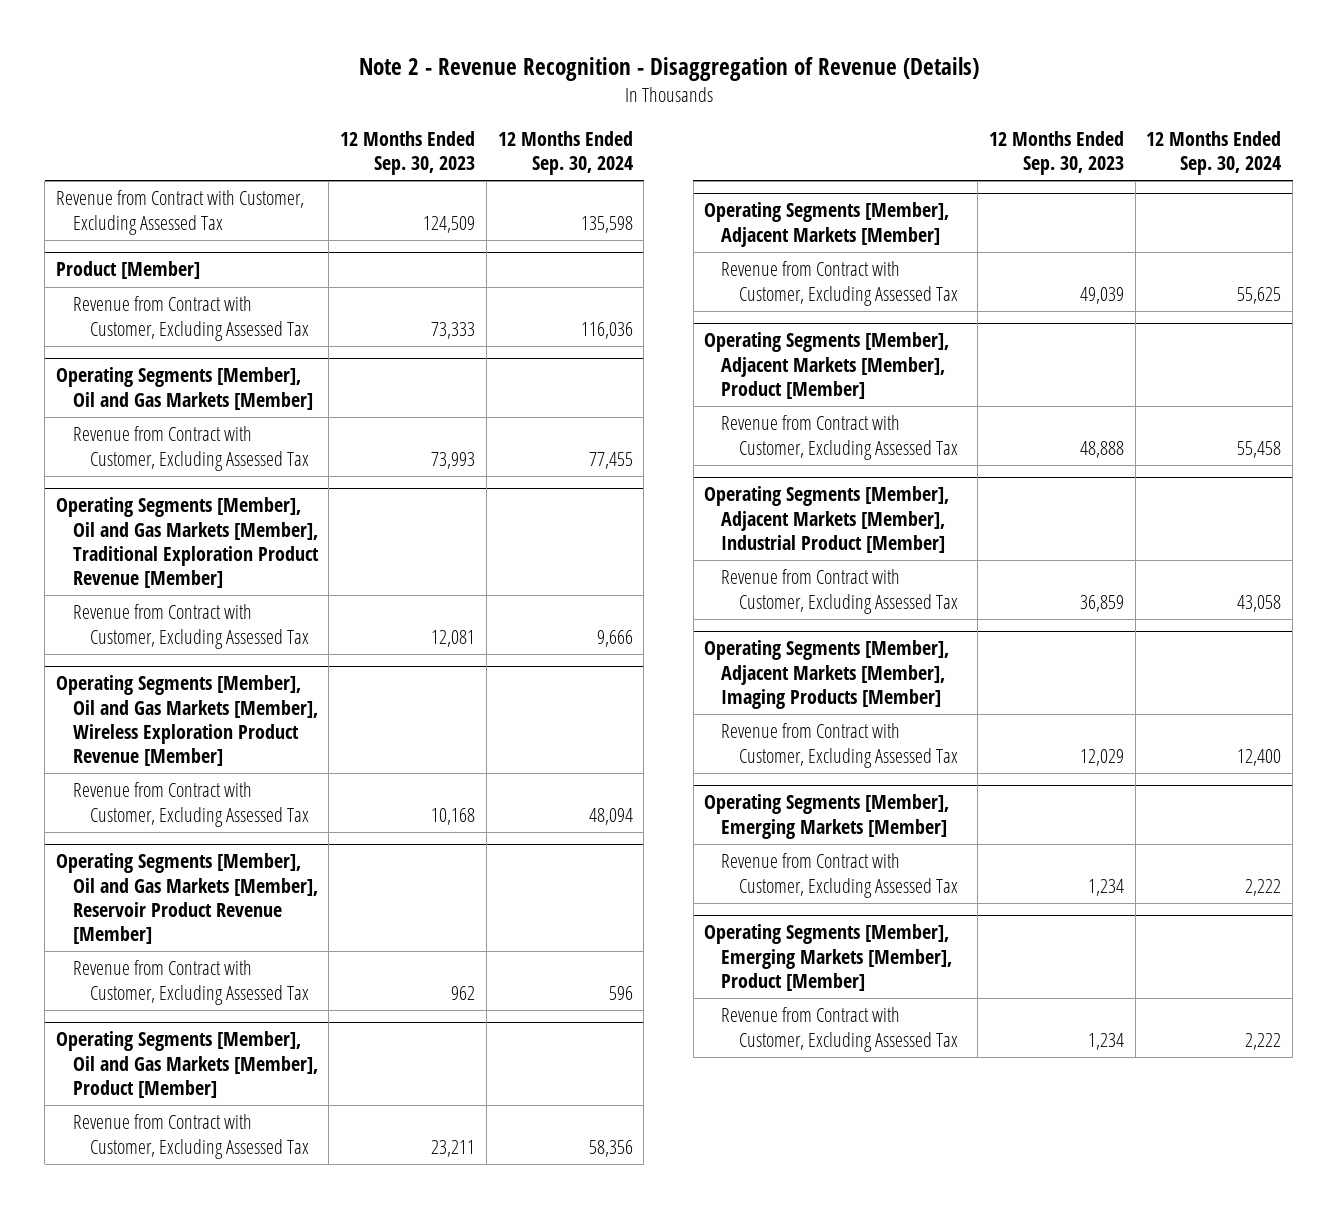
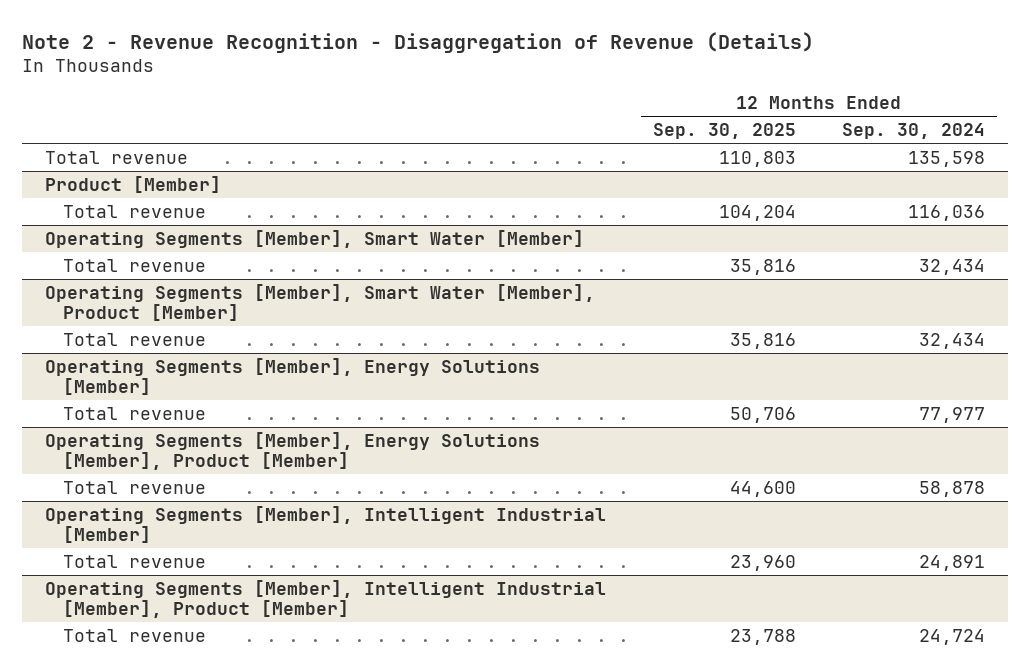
- | 12 Months Ended Sep. 30, 2023 | 12 Months Ended Sep. 30, 2024
+ | 12 Months Ended Sep. 30, 2025 | 12 Months Ended Sep. 30, 2024
- Revenue from Contract with Customer, Excluding Assessed Tax | 124,509 | 135,598
+ Total revenue | 110,803 | 135,598
@ Product [Member]
- Revenue from Contract with Customer, Excluding Assessed Tax | 73,333 | 116,036
- Operating Segments [Member], Oil and Gas Markets [Member]
- Revenue from Contract with Customer, Excluding Assessed Tax | 73,993 | 77,455
- Operating Segments [Member], Oil and Gas Markets [Member], Traditional Exploration Product Revenue [Member]
- Revenue from Contract with Customer, Excluding Assessed Tax | 12,081 | 9,666
- Operating Segments [Member], Oil and Gas Markets [Member], Wireless Exploration Product Revenue [Member]
- Revenue from Contract with Customer, Excluding Assessed Tax | 10,168 | 48,094
- Operating Segments [Member], Oil and Gas Markets [Member], Reservoir Product Revenue [Member]
- Revenue from Contract with Customer, Excluding Assessed Tax | 962 | 596
- Operating Segments [Member], Oil and Gas Markets [Member], Product [Member]
- Revenue from Contract with Customer, Excluding Assessed Tax | 23,211 | 58,356
- Operating Segments [Member], Adjacent Markets [Member]
- Revenue from Contract with Customer, Excluding Assessed Tax | 49,039 | 55,625
- Operating Segments [Member], Adjacent Markets [Member], Product [Member]
- Revenue from Contract with Customer, Excluding Assessed Tax | 48,888 | 55,458
- Operating Segments [Member], Adjacent Markets [Member], Industrial Product [Member]
- Revenue from Contract with Customer, Excluding Assessed Tax | 36,859 | 43,058
- Operating Segments [Member], Adjacent Markets [Member], Imaging Products [Member]
- Revenue from Contract with Customer, Excluding Assessed Tax | 12,029 | 12,400
- Operating Segments [Member], Emerging Markets [Member]
- Revenue from Contract with Customer, Excluding Assessed Tax | 1,234 | 2,222
- Operating Segments [Member], Emerging Markets [Member], Product [Member]
- Revenue from Contract with Customer, Excluding Assessed Tax | 1,234 | 2,222
@ Product [Member]
+ Total revenue | 104,204 | 116,036
+ Operating Segments [Member], Smart Water [Member]
+ Total revenue | 35,816 | 32,434
+ Operating Segments [Member], Smart Water [Member], Product [Member]
+ Total revenue | 35,816 | 32,434
+ Operating Segments [Member], Energy Solutions [Member]
+ Total revenue | 50,706 | 77,977
+ Operating Segments [Member], Energy Solutions [Member], Product [Member]
+ Total revenue | 44,600 | 58,878
+ Operating Segments [Member], Intelligent Industrial [Member]
+ Total revenue | 23,960 | 24,891
+ Operating Segments [Member], Intelligent Industrial [Member], Product [Member]
+ Total revenue | 23,788 | 24,724

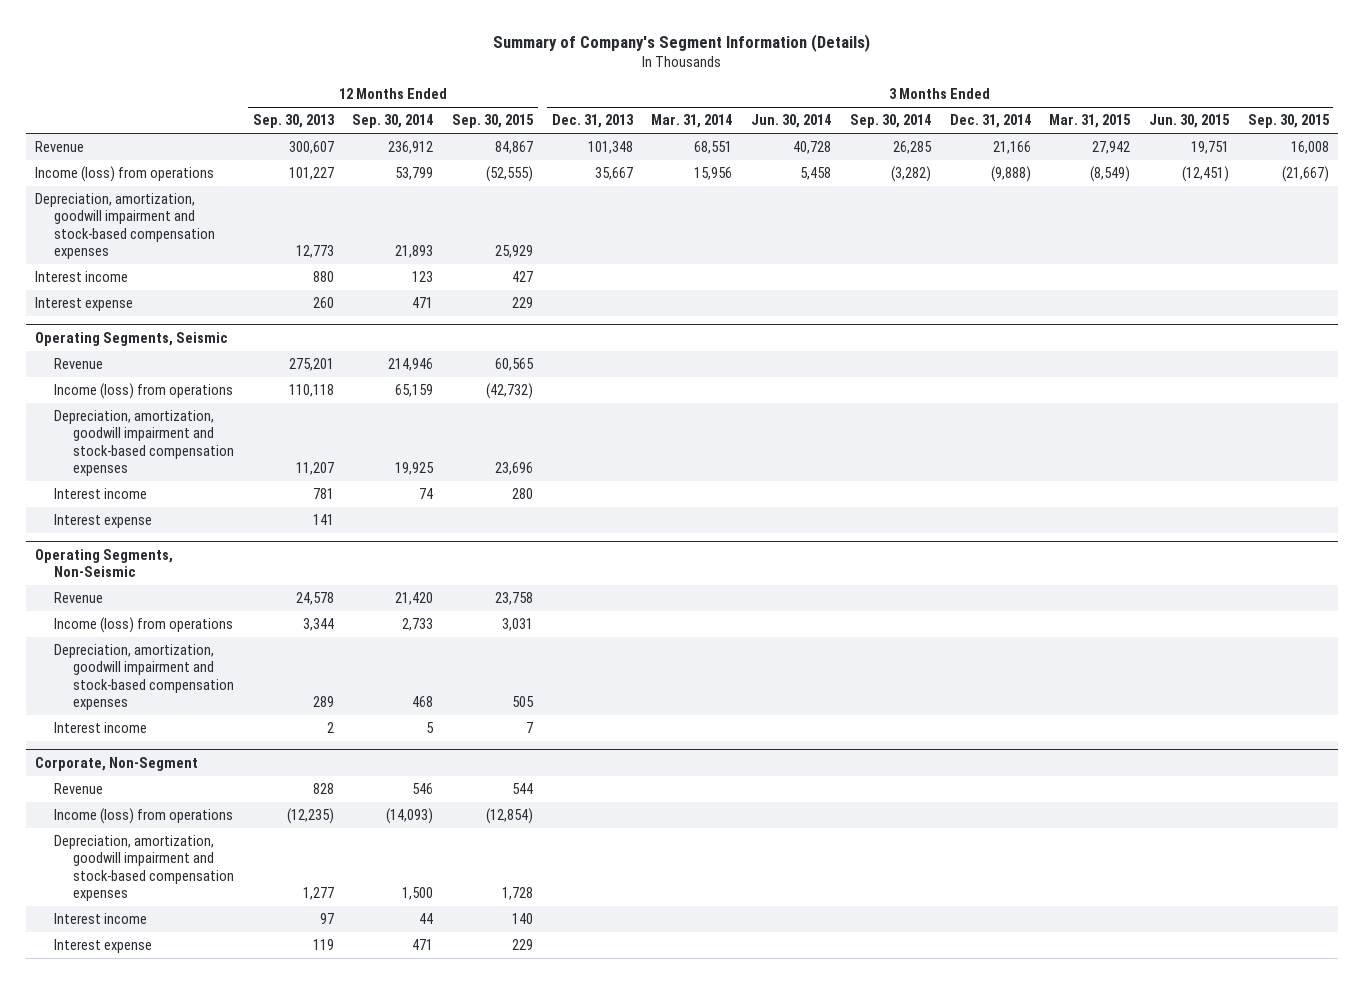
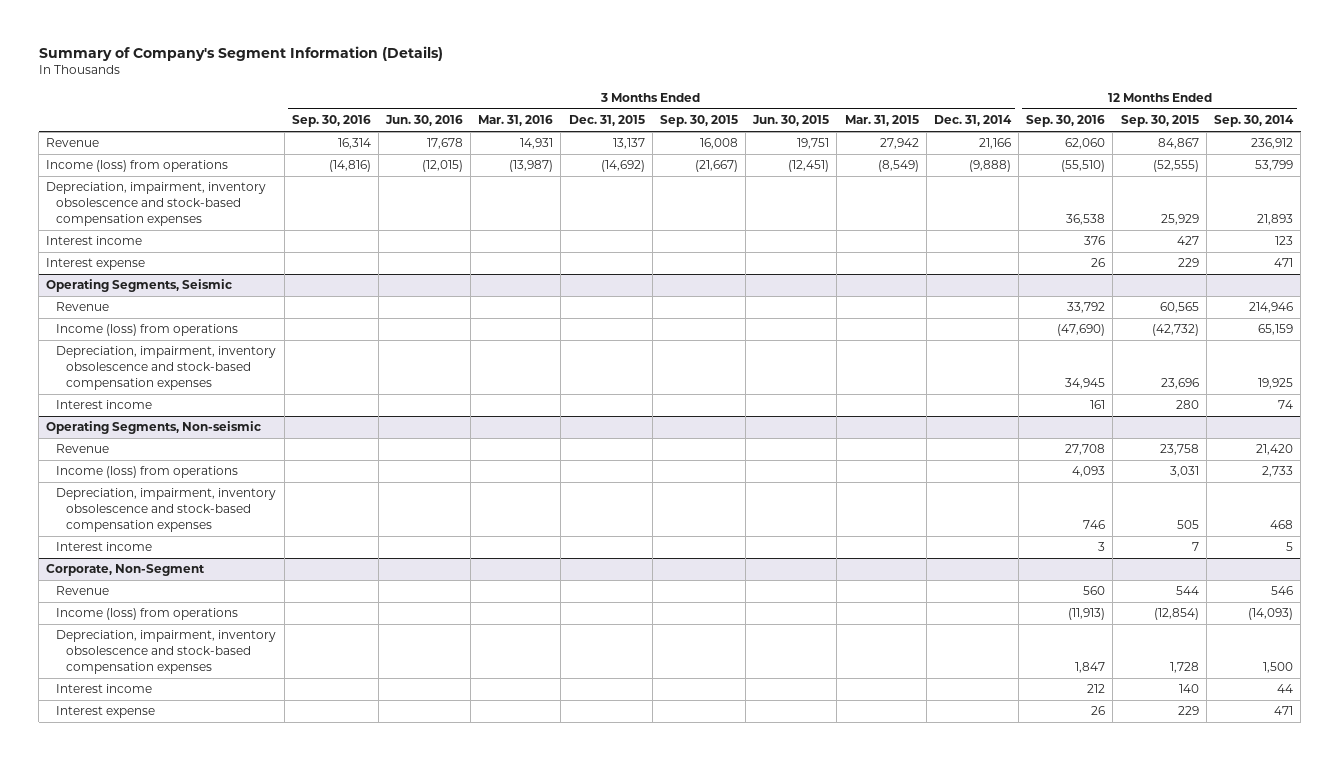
- | 12 Months Ended Sep. 30, 2013 | 12 Months Ended Sep. 30, 2014 | 12 Months Ended Sep. 30, 2015 | 3 Months Ended Dec. 31, 2013 | 3 Months Ended Mar. 31, 2014 | 3 Months Ended Jun. 30, 2014 | 3 Months Ended Sep. 30, 2014 | 3 Months Ended Dec. 31, 2014 | 3 Months Ended Mar. 31, 2015 | 3 Months Ended Jun. 30, 2015 | 3 Months Ended Sep. 30, 2015
+ | 3 Months Ended Sep. 30, 2016 | 3 Months Ended Jun. 30, 2016 | 3 Months Ended Mar. 31, 2016 | 3 Months Ended Dec. 31, 2015 | 3 Months Ended Sep. 30, 2015 | 3 Months Ended Jun. 30, 2015 | 3 Months Ended Mar. 31, 2015 | 3 Months Ended Dec. 31, 2014 | 12 Months Ended Sep. 30, 2016 | 12 Months Ended Sep. 30, 2015 | 12 Months Ended Sep. 30, 2014
- Depreciation, amortization, goodwill impairment and stock-based compensation expenses | 12,773 | 21,893 | 25,929 | | | | | | | |
+ Depreciation, impairment, inventory obsolescence and stock-based compensation expenses | | | | | | | | | 36,538 | 25,929 | 21,893
@ Operating Segments, Seismic
- Depreciation, amortization, goodwill impairment and stock-based compensation expenses | 11,207 | 19,925 | 23,696 | | | | | | | |
+ Depreciation, impairment, inventory obsolescence and stock-based compensation expenses | | | | | | | | | 34,945 | 23,696 | 19,925
- Interest expense | 141 | | | | | | | | | |
- Operating Segments, Non-Seismic
+ Operating Segments, Non-seismic
- Depreciation, amortization, goodwill impairment and stock-based compensation expenses | 289 | 468 | 505 | | | | | | | |
+ Depreciation, impairment, inventory obsolescence and stock-based compensation expenses | | | | | | | | | 746 | 505 | 468
@ Corporate, Non-Segment
- Depreciation, amortization, goodwill impairment and stock-based compensation expenses | 1,277 | 1,500 | 1,728 | | | | | | | |
+ Depreciation, impairment, inventory obsolescence and stock-based compensation expenses | | | | | | | | | 1,847 | 1,728 | 1,500

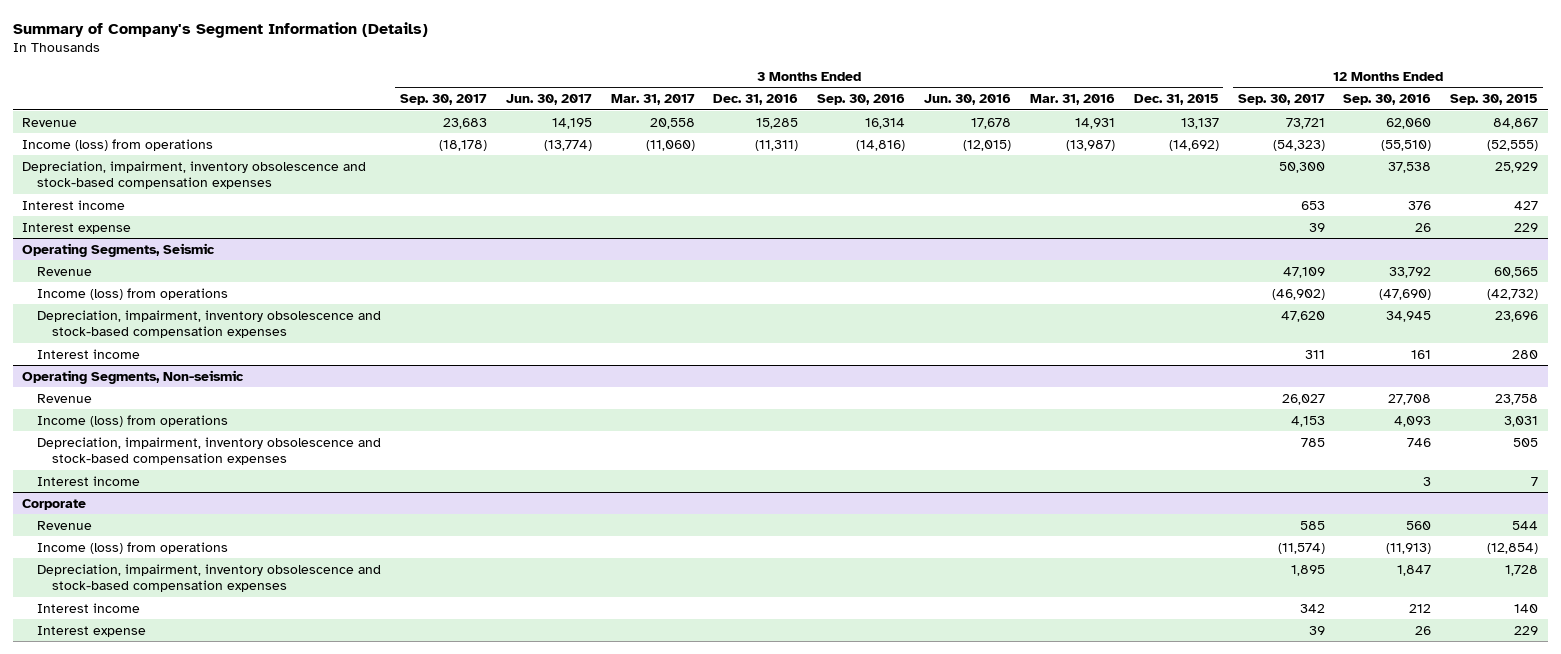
- | 3 Months Ended Sep. 30, 2016 | 3 Months Ended Jun. 30, 2016 | 3 Months Ended Mar. 31, 2016 | 3 Months Ended Dec. 31, 2015 | 3 Months Ended Sep. 30, 2015 | 3 Months Ended Jun. 30, 2015 | 3 Months Ended Mar. 31, 2015 | 3 Months Ended Dec. 31, 2014 | 12 Months Ended Sep. 30, 2016 | 12 Months Ended Sep. 30, 2015 | 12 Months Ended Sep. 30, 2014
+ | 3 Months Ended Sep. 30, 2017 | 3 Months Ended Jun. 30, 2017 | 3 Months Ended Mar. 31, 2017 | 3 Months Ended Dec. 31, 2016 | 3 Months Ended Sep. 30, 2016 | 3 Months Ended Jun. 30, 2016 | 3 Months Ended Mar. 31, 2016 | 3 Months Ended Dec. 31, 2015 | 12 Months Ended Sep. 30, 2017 | 12 Months Ended Sep. 30, 2016 | 12 Months Ended Sep. 30, 2015
- Depreciation, impairment, inventory obsolescence and stock-based compensation expenses | | | | | | | | | 36,538 | 25,929 | 21,893
+ Depreciation, impairment, inventory obsolescence and stock-based compensation expenses | | | | | | | | | 50,300 | 37,538 | 25,929
- Corporate, Non-Segment
+ Corporate

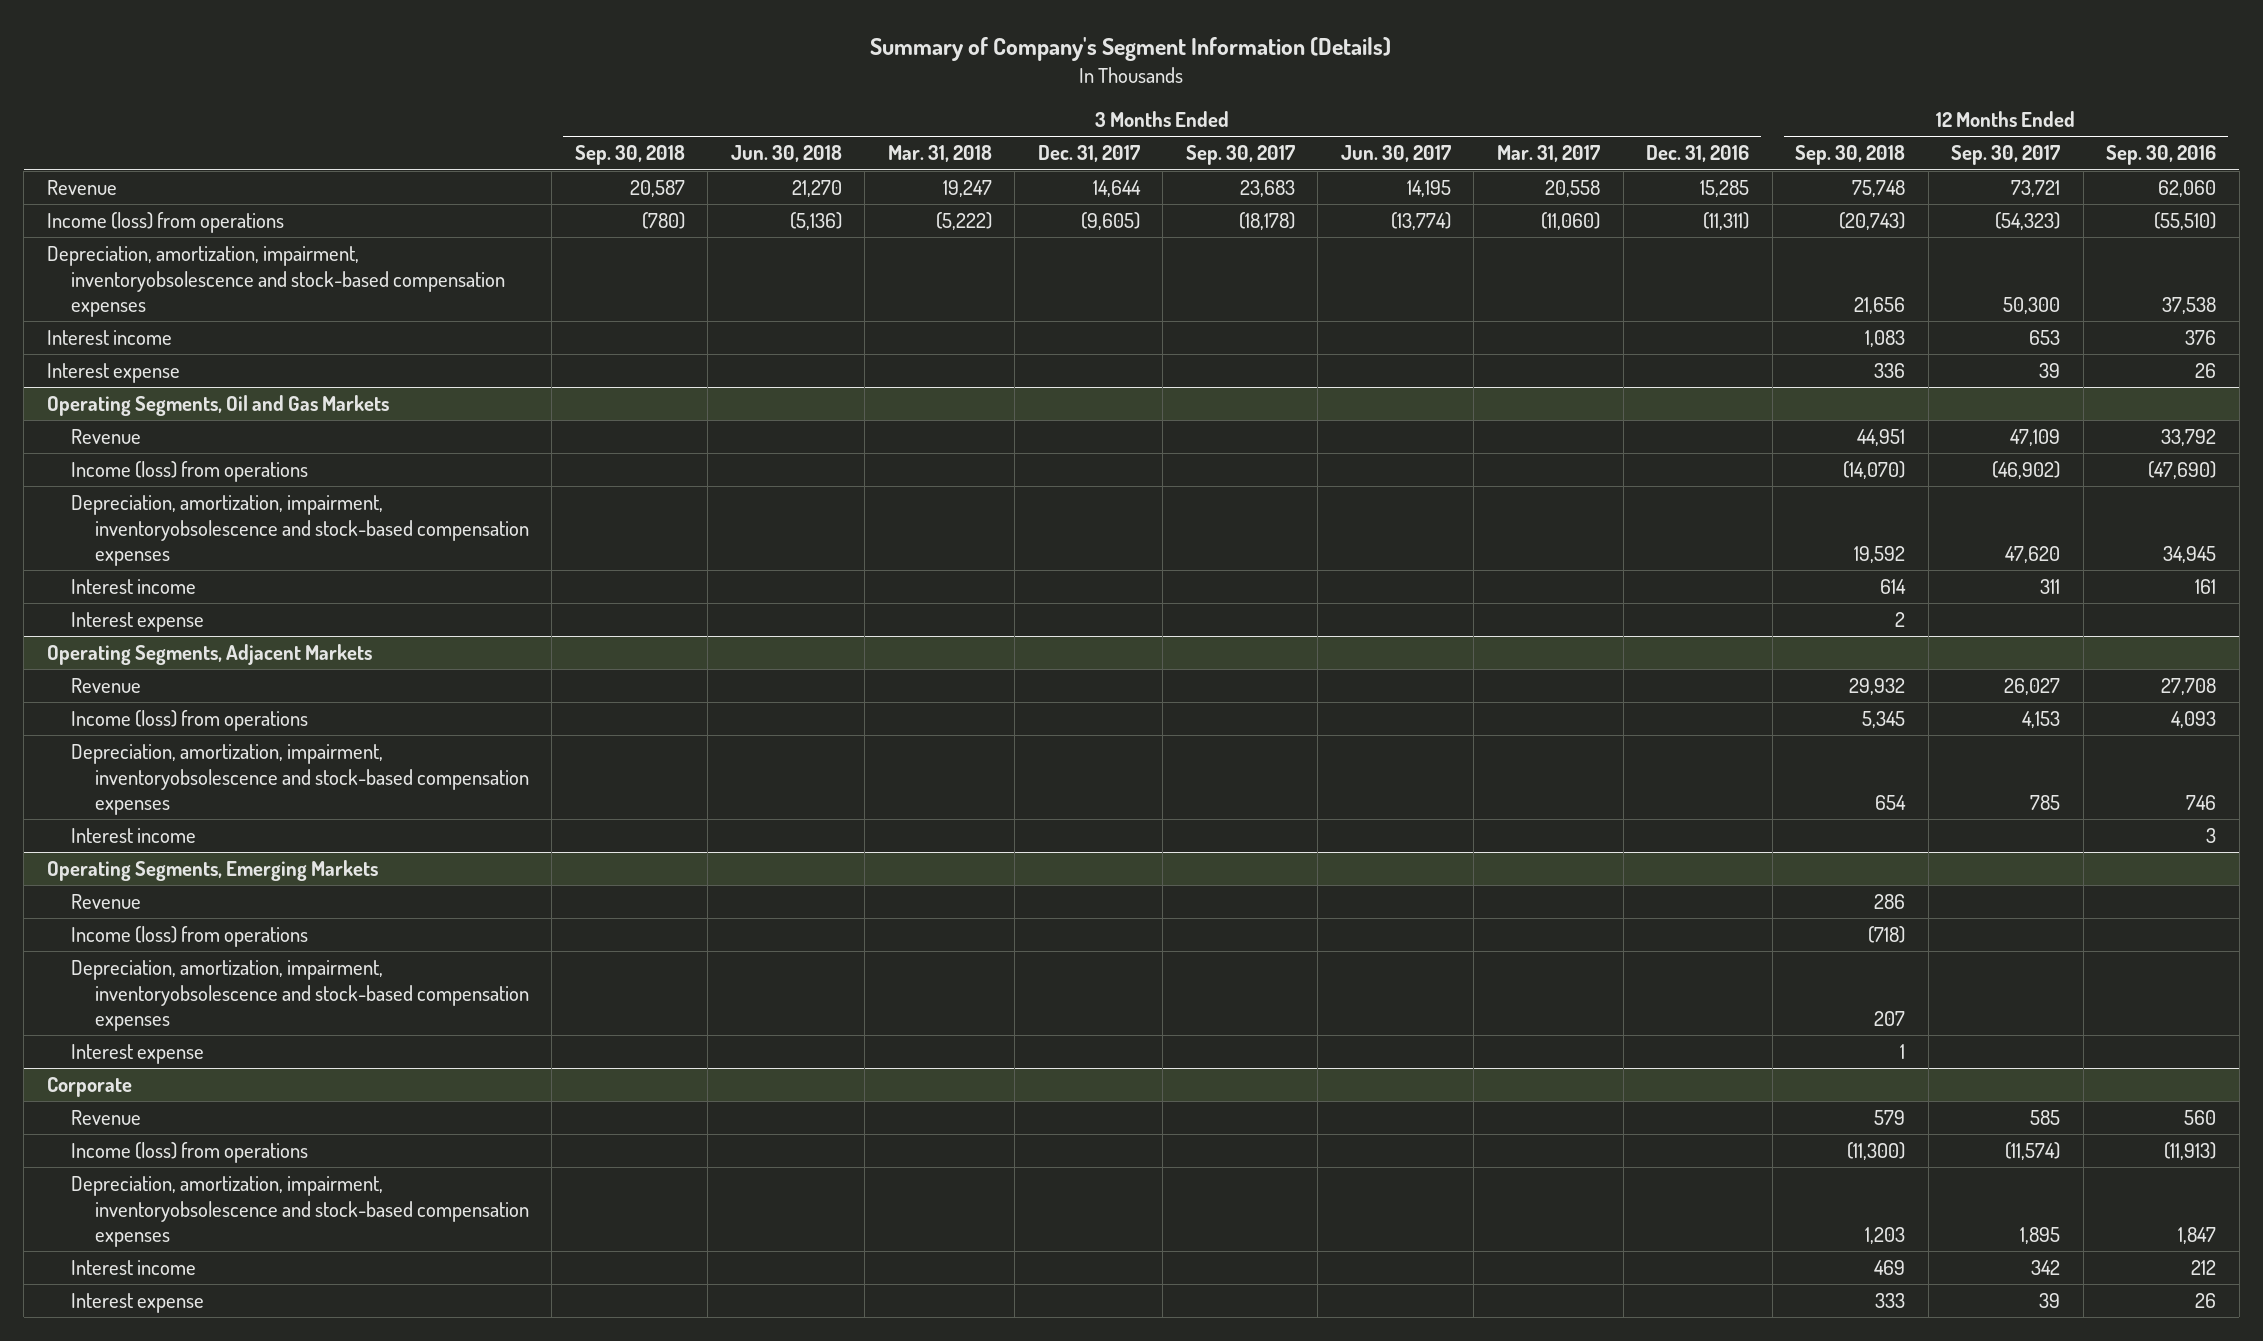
- | 3 Months Ended Sep. 30, 2017 | 3 Months Ended Jun. 30, 2017 | 3 Months Ended Mar. 31, 2017 | 3 Months Ended Dec. 31, 2016 | 3 Months Ended Sep. 30, 2016 | 3 Months Ended Jun. 30, 2016 | 3 Months Ended Mar. 31, 2016 | 3 Months Ended Dec. 31, 2015 | 12 Months Ended Sep. 30, 2017 | 12 Months Ended Sep. 30, 2016 | 12 Months Ended Sep. 30, 2015
+ | 3 Months Ended Sep. 30, 2018 | 3 Months Ended Jun. 30, 2018 | 3 Months Ended Mar. 31, 2018 | 3 Months Ended Dec. 31, 2017 | 3 Months Ended Sep. 30, 2017 | 3 Months Ended Jun. 30, 2017 | 3 Months Ended Mar. 31, 2017 | 3 Months Ended Dec. 31, 2016 | 12 Months Ended Sep. 30, 2018 | 12 Months Ended Sep. 30, 2017 | 12 Months Ended Sep. 30, 2016
- Depreciation, impairment, inventory obsolescence and stock-based compensation expenses | | | | | | | | | 50,300 | 37,538 | 25,929
+ Depreciation, amortization, impairment, inventoryobsolescence and stock-based compensation expenses | | | | | | | | | 21,656 | 50,300 | 37,538
- Operating Segments, Seismic
+ Operating Segments, Oil and Gas Markets
- Depreciation, impairment, inventory obsolescence and stock-based compensation expenses | | | | | | | | | 47,620 | 34,945 | 23,696
+ Depreciation, amortization, impairment, inventoryobsolescence and stock-based compensation expenses | | | | | | | | | 19,592 | 47,620 | 34,945
- Operating Segments, Non-seismic
+ Interest expense | | | | | | | | | 2 | |
+ Operating Segments, Adjacent Markets
- Depreciation, impairment, inventory obsolescence and stock-based compensation expenses | | | | | | | | | 785 | 746 | 505
+ Depreciation, amortization, impairment, inventoryobsolescence and stock-based compensation expenses | | | | | | | | | 654 | 785 | 746
+ Operating Segments, Emerging Markets
+ Revenue | | | | | | | | | 286 | |
+ Income (loss) from operations | | | | | | | | | (718) | |
+ Depreciation, amortization, impairment, inventoryobsolescence and stock-based compensation expenses | | | | | | | | | 207 | |
+ Interest expense | | | | | | | | | 1 | |
@ Corporate
- Depreciation, impairment, inventory obsolescence and stock-based compensation expenses | | | | | | | | | 1,895 | 1,847 | 1,728
+ Depreciation, amortization, impairment, inventoryobsolescence and stock-based compensation expenses | | | | | | | | | 1,203 | 1,895 | 1,847

